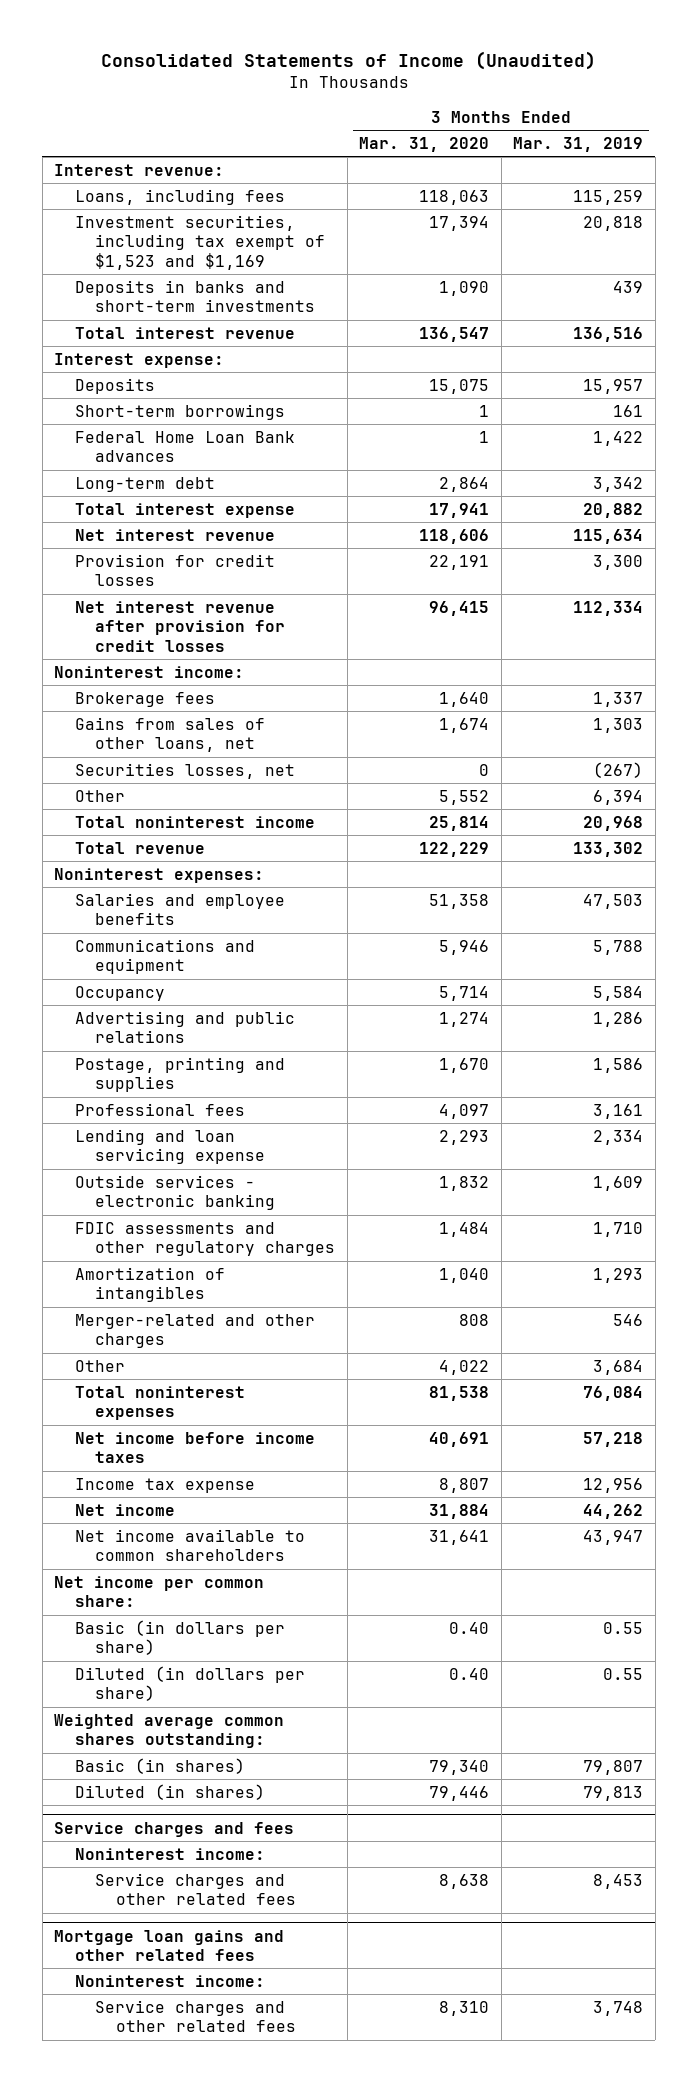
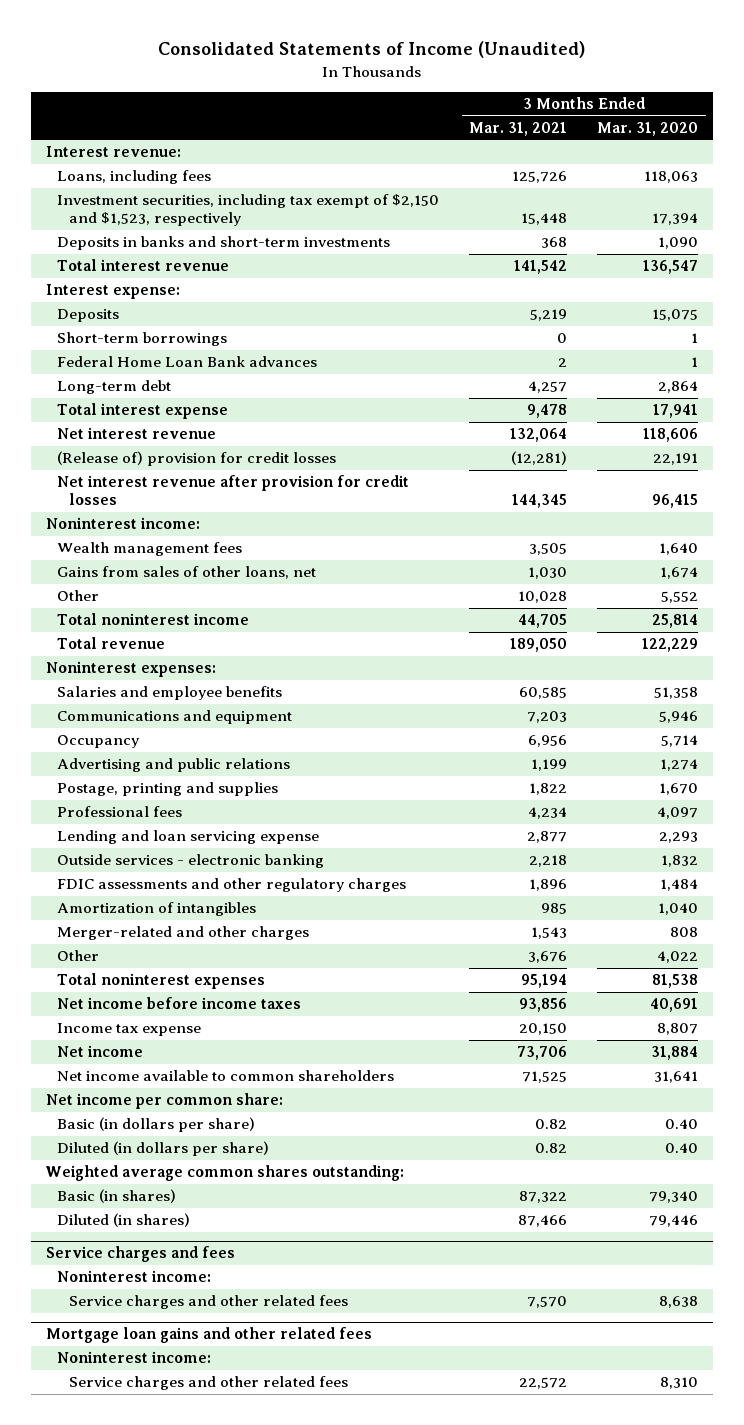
- | 3 Months Ended Mar. 31, 2020 | 3 Months Ended Mar. 31, 2019
+ | 3 Months Ended Mar. 31, 2021 | 3 Months Ended Mar. 31, 2020
- Investment securities, including tax exempt of $1,523 and $1,169 | 17,394 | 20,818
+ Investment securities, including tax exempt of $2,150 and $1,523, respectively | 15,448 | 17,394
- Provision for credit losses | 22,191 | 3,300
+ (Release of) provision for credit losses | (12,281) | 22,191
- Brokerage fees | 1,640 | 1,337
+ Wealth management fees | 3,505 | 1,640
- Securities losses, net | 0 | (267)

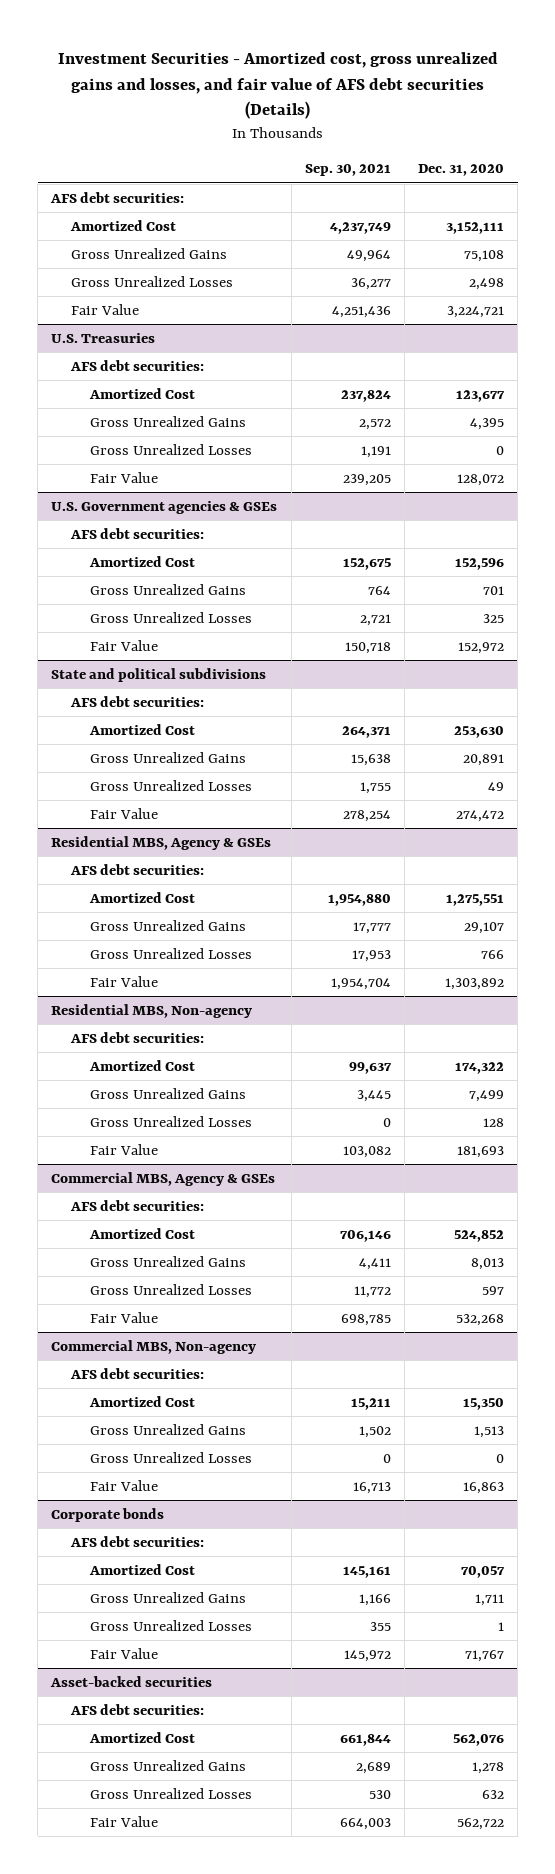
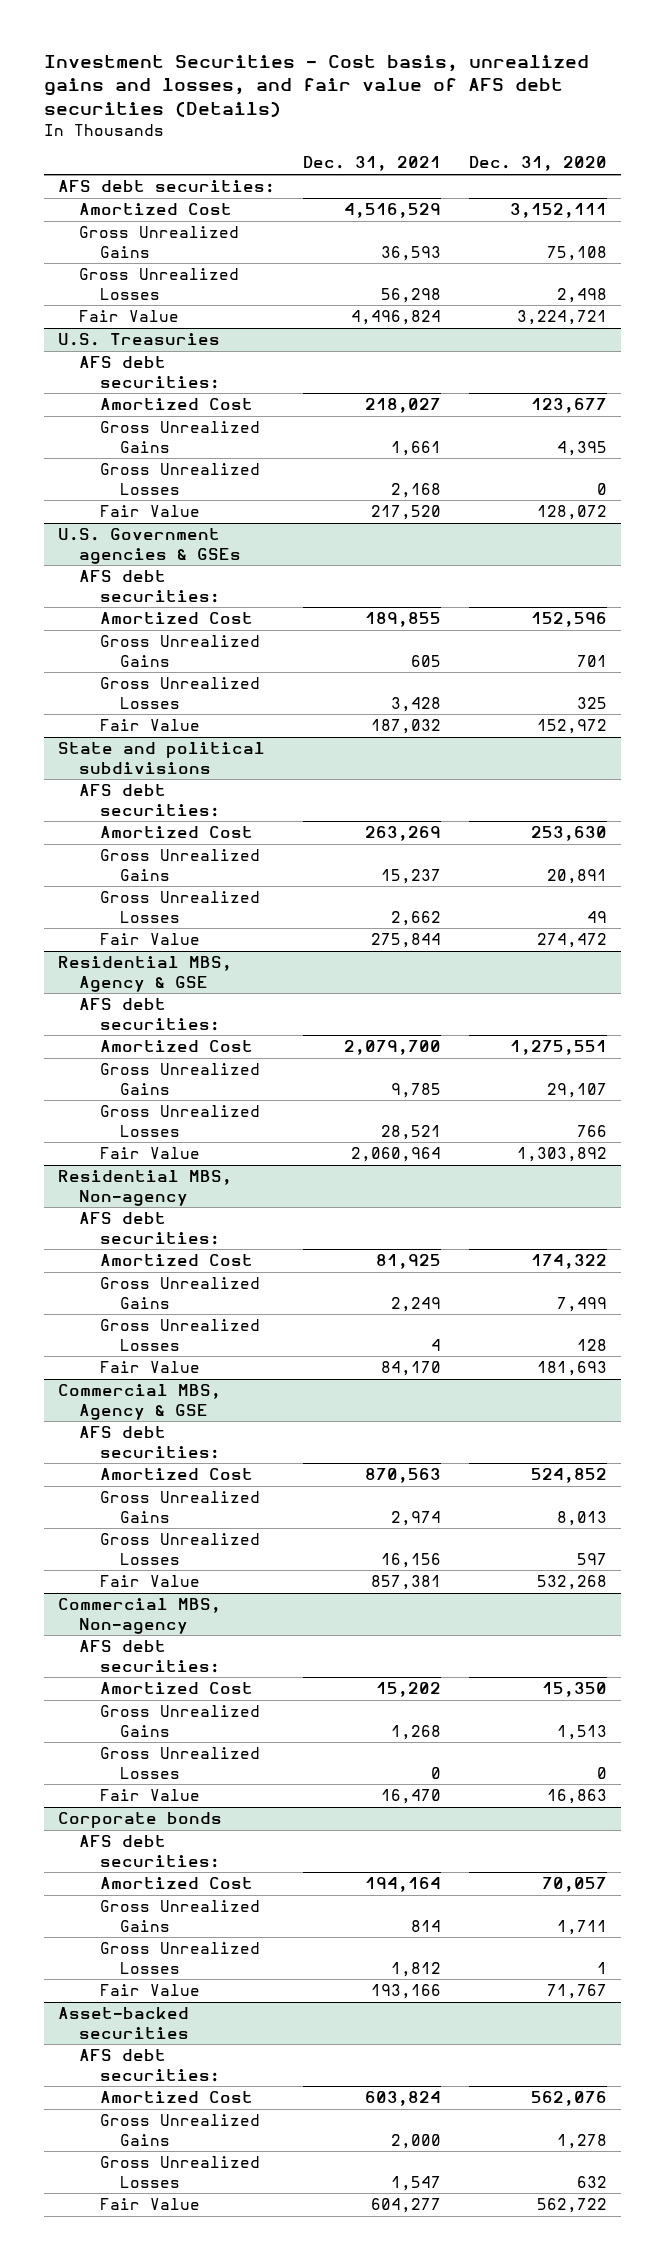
- Investment Securities - Amortized cost, gross unrealized gains and losses, and fair value of AFS debt securities (Details)
+ Investment Securities - Cost basis, unrealized gains and losses, and fair value of AFS debt securities (Details)
- | Sep. 30, 2021 | Dec. 31, 2020
+ | Dec. 31, 2021 | Dec. 31, 2020
- Residential MBS, Agency & GSEs
+ Residential MBS, Agency & GSE
- Commercial MBS, Agency & GSEs
+ Commercial MBS, Agency & GSE

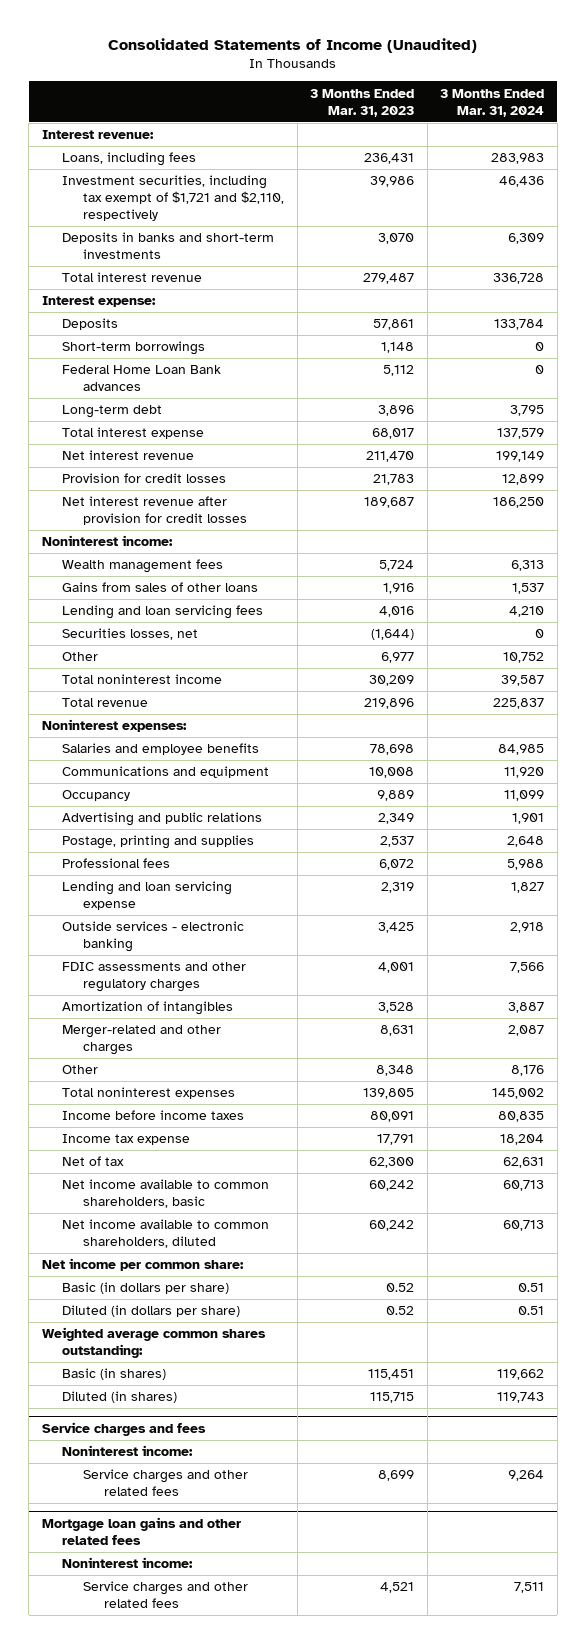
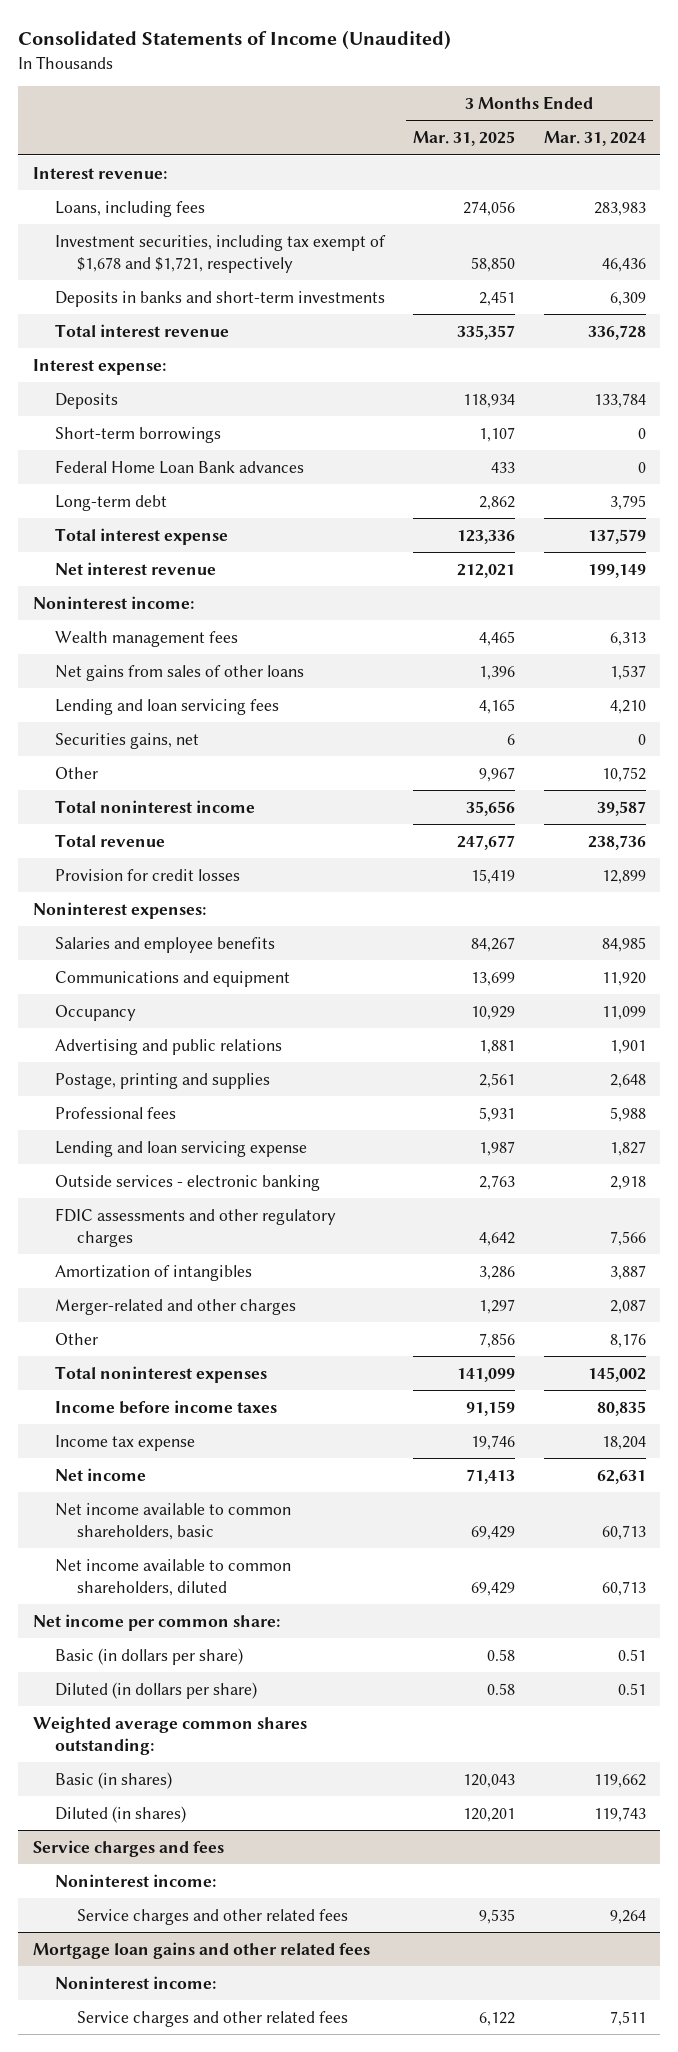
- | 3 Months Ended Mar. 31, 2023 | 3 Months Ended Mar. 31, 2024
+ | 3 Months Ended Mar. 31, 2025 | 3 Months Ended Mar. 31, 2024
- Investment securities, including tax exempt of $1,721 and $2,110, respectively | 39,986 | 46,436
+ Investment securities, including tax exempt of $1,678 and $1,721, respectively | 58,850 | 46,436
- Net interest revenue after provision for credit losses | 189,687 | 186,250
- Gains from sales of other loans | 1,916 | 1,537
+ Net gains from sales of other loans | 1,396 | 1,537
- Securities losses, net | (1,644) | 0
+ Securities gains, net | 6 | 0
- Total revenue | 219,896 | 225,837
+ Total revenue | 247,677 | 238,736
moved down: Provision for credit losses | 15,419 | 12,899
- Net of tax | 62,300 | 62,631
+ Net income | 71,413 | 62,631

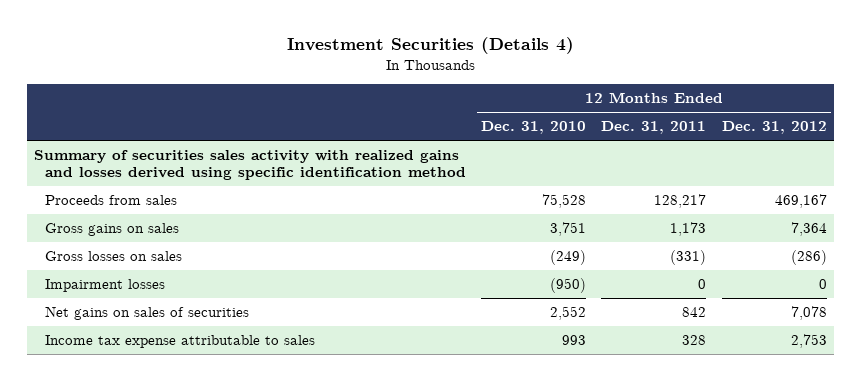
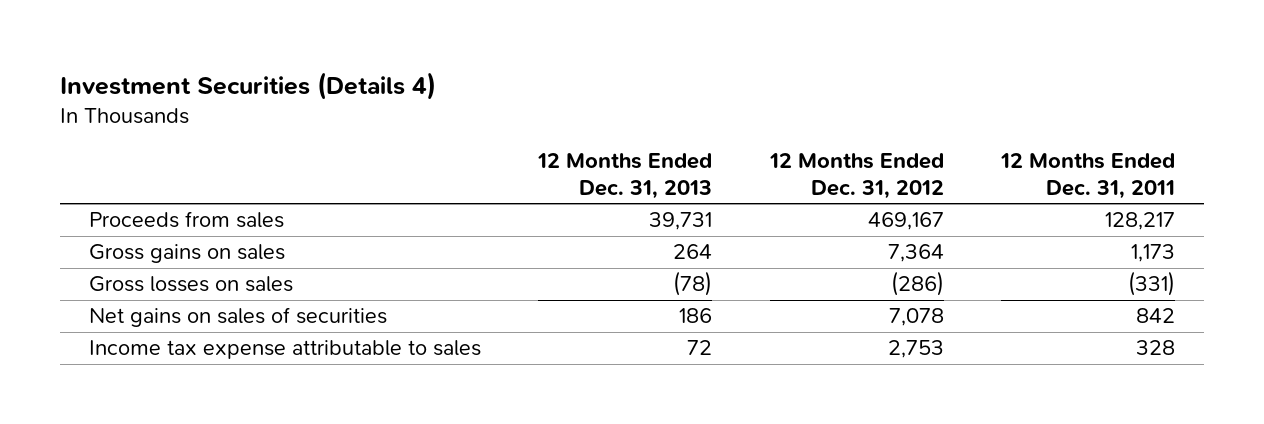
- | 12 Months Ended Dec. 31, 2010 | 12 Months Ended Dec. 31, 2011 | 12 Months Ended Dec. 31, 2012
+ | 12 Months Ended Dec. 31, 2013 | 12 Months Ended Dec. 31, 2012 | 12 Months Ended Dec. 31, 2011
- Summary of securities sales activity with realized gains and losses derived using specific identification method
- Impairment losses | (950) | 0 | 0

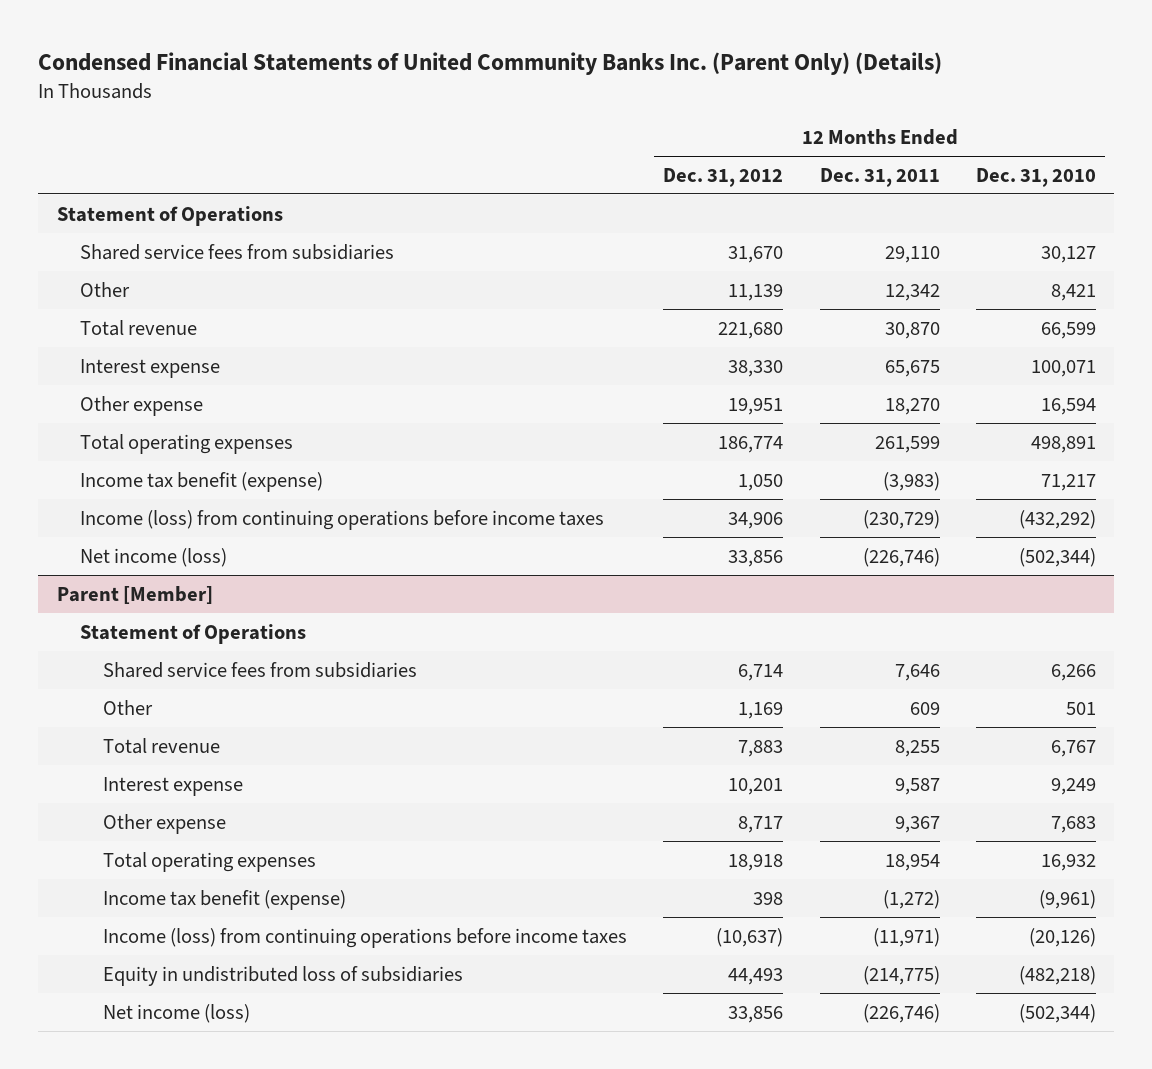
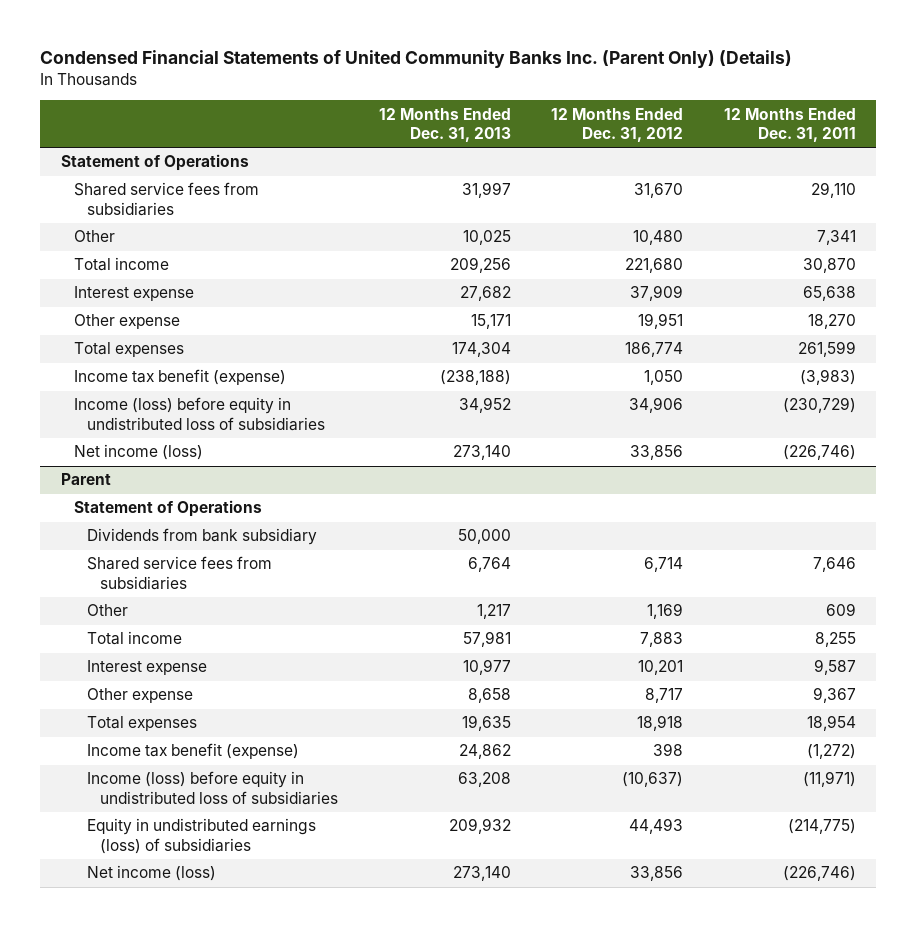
- | 12 Months Ended Dec. 31, 2012 | 12 Months Ended Dec. 31, 2011 | 12 Months Ended Dec. 31, 2010
+ | 12 Months Ended Dec. 31, 2013 | 12 Months Ended Dec. 31, 2012 | 12 Months Ended Dec. 31, 2011
- Other | 11,139 | 12,342 | 8,421
- Total revenue | 221,680 | 30,870 | 66,599
- Interest expense | 38,330 | 65,675 | 100,071
+ Other | 10,025 | 10,480 | 7,341
+ Total income | 209,256 | 221,680 | 30,870
+ Interest expense | 27,682 | 37,909 | 65,638
- Total operating expenses | 186,774 | 261,599 | 498,891
+ Total expenses | 174,304 | 186,774 | 261,599
- Income (loss) from continuing operations before income taxes | 34,906 | (230,729) | (432,292)
+ Income (loss) before equity in undistributed loss of subsidiaries | 34,952 | 34,906 | (230,729)
- Parent [Member]
+ Parent
+ Dividends from bank subsidiary | 50,000 | |
- Total revenue | 7,883 | 8,255 | 6,767
+ Total income | 57,981 | 7,883 | 8,255
- Total operating expenses | 18,918 | 18,954 | 16,932
+ Total expenses | 19,635 | 18,918 | 18,954
- Income (loss) from continuing operations before income taxes | (10,637) | (11,971) | (20,126)
- Equity in undistributed loss of subsidiaries | 44,493 | (214,775) | (482,218)
+ Income (loss) before equity in undistributed loss of subsidiaries | 63,208 | (10,637) | (11,971)
+ Equity in undistributed earnings (loss) of subsidiaries | 209,932 | 44,493 | (214,775)

